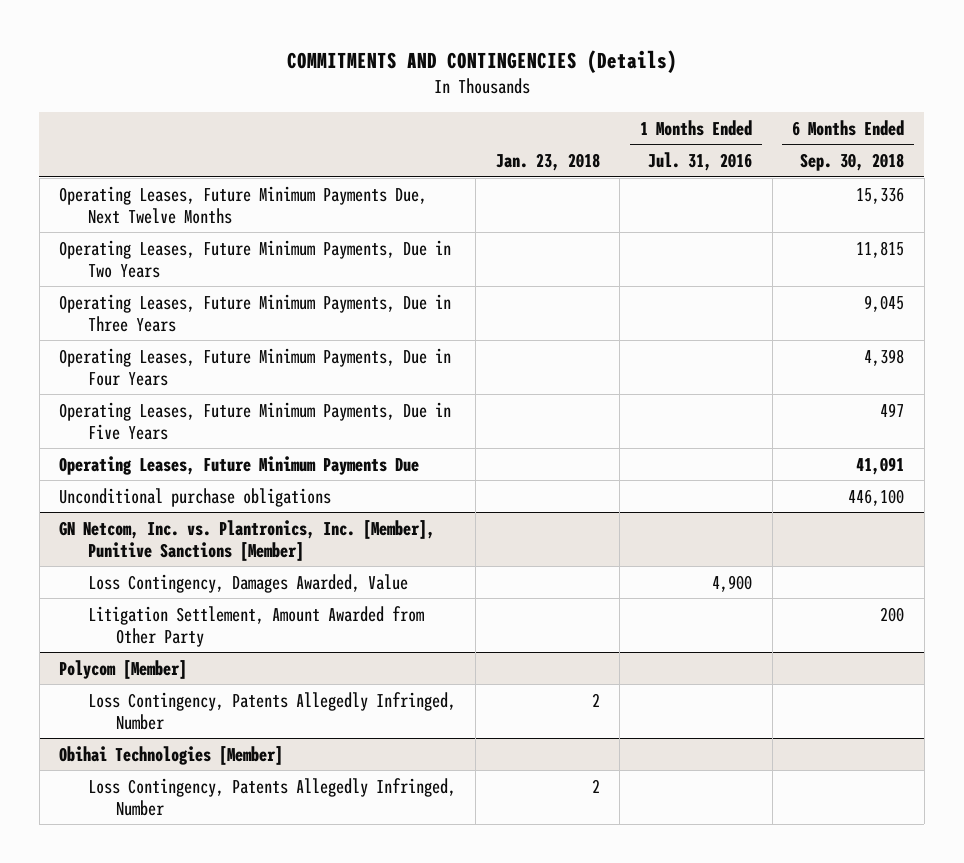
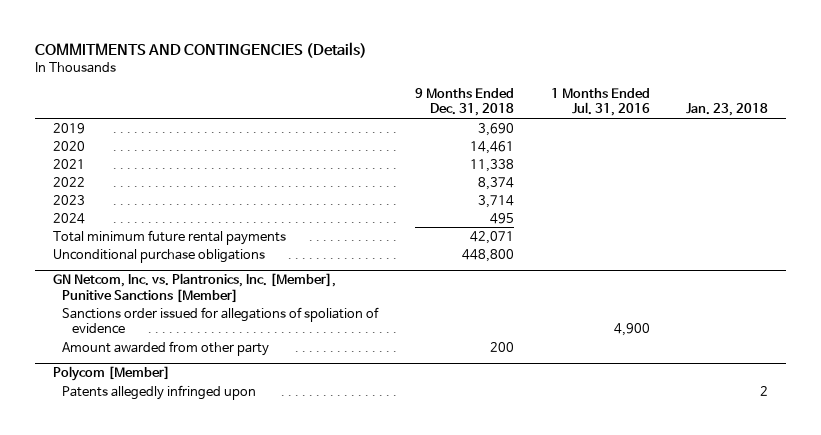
- | Jan. 23, 2018 | 1 Months Ended Jul. 31, 2016 | 6 Months Ended Sep. 30, 2018
+ | 9 Months Ended Dec. 31, 2018 | 1 Months Ended Jul. 31, 2016 | Jan. 23, 2018
- Operating Leases, Future Minimum Payments Due, Next Twelve Months | | | 15,336
- Operating Leases, Future Minimum Payments, Due in Two Years | | | 11,815
- Operating Leases, Future Minimum Payments, Due in Three Years | | | 9,045
- Operating Leases, Future Minimum Payments, Due in Four Years | | | 4,398
- Operating Leases, Future Minimum Payments, Due in Five Years | | | 497
- Operating Leases, Future Minimum Payments Due | | | 41,091
+ 2019 | 3,690 | |
+ 2020 | 14,461 | |
+ 2021 | 11,338 | |
+ 2022 | 8,374 | |
+ 2023 | 3,714 | |
+ 2024 | 495 | |
+ Total minimum future rental payments | 42,071 | |
@ GN Netcom, Inc. vs. Plantronics, Inc. [Member], Punitive Sanctions [Member]
- Loss Contingency, Damages Awarded, Value | | 4,900 |
- Litigation Settlement, Amount Awarded from Other Party | | | 200
+ Sanctions order issued for allegations of spoliation of evidence | | 4,900 |
+ Amount awarded from other party | 200 | |
@ Polycom [Member]
- Loss Contingency, Patents Allegedly Infringed, Number | 2 | |
- Obihai Technologies [Member]
- Loss Contingency, Patents Allegedly Infringed, Number | 2 | |
@ Polycom [Member]
+ Patents allegedly infringed upon | | | 2

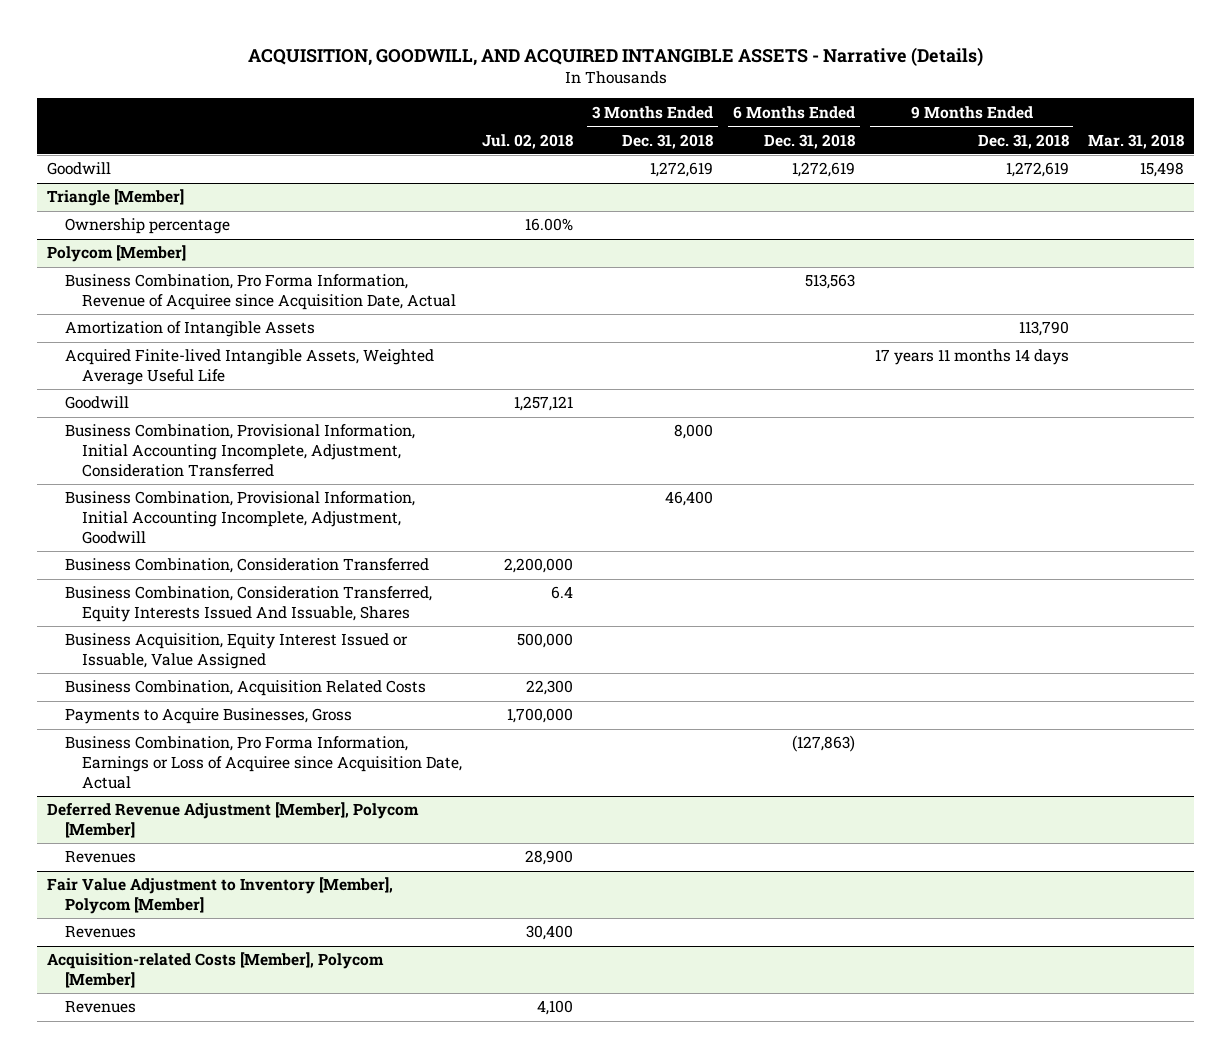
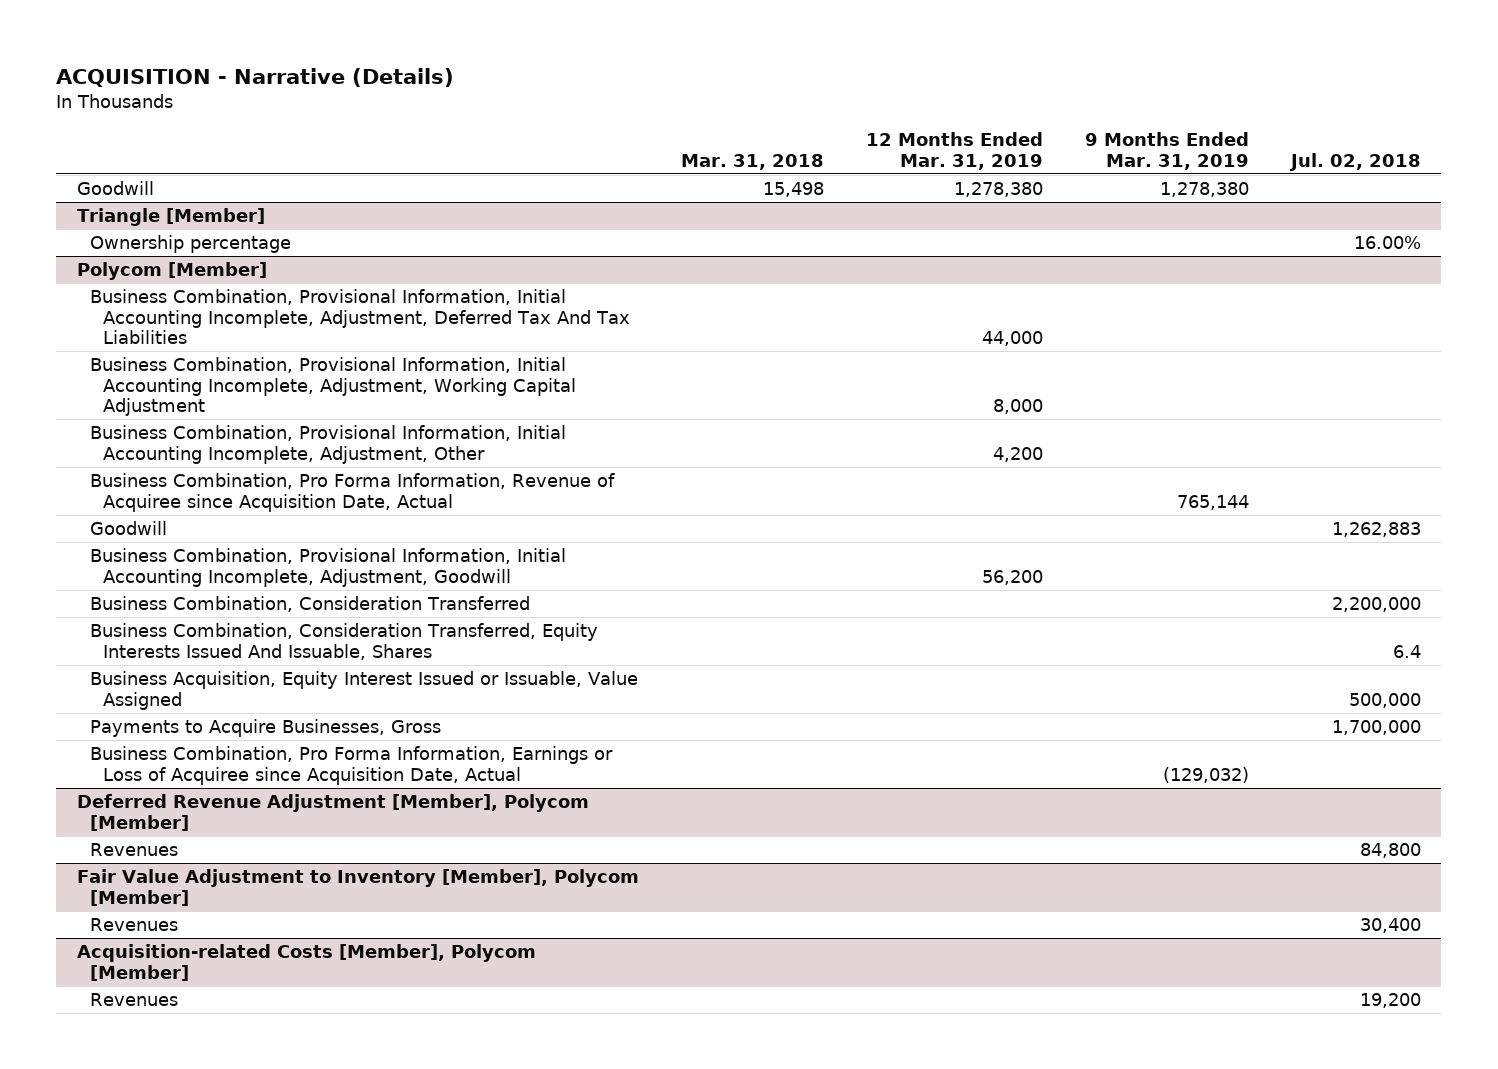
- ACQUISITION, GOODWILL, AND ACQUIRED INTANGIBLE ASSETS - Narrative (Details)
+ ACQUISITION - Narrative (Details)
- | Jul. 02, 2018 | 3 Months Ended Dec. 31, 2018 | 6 Months Ended Dec. 31, 2018 | 9 Months Ended Dec. 31, 2018 | Mar. 31, 2018
+ | Mar. 31, 2018 | 12 Months Ended Mar. 31, 2019 | 9 Months Ended Mar. 31, 2019 | Jul. 02, 2018
@ Polycom [Member]
+ Business Combination, Provisional Information, Initial Accounting Incomplete, Adjustment, Deferred Tax And Tax Liabilities | | 44,000 | |
+ Business Combination, Provisional Information, Initial Accounting Incomplete, Adjustment, Working Capital Adjustment | | 8,000 | |
+ Business Combination, Provisional Information, Initial Accounting Incomplete, Adjustment, Other | | 4,200 | |
- Amortization of Intangible Assets | | | | 113,790 |
- Acquired Finite-lived Intangible Assets, Weighted Average Useful Life | | | | 17 years 11 months 14 days |
- Goodwill | 1,257,121 | | | |
- Business Combination, Provisional Information, Initial Accounting Incomplete, Adjustment, Consideration Transferred | | 8,000 | | |
+ Goodwill | | | | 1,262,883
- Business Combination, Acquisition Related Costs | 22,300 | | | |
@ Deferred Revenue Adjustment [Member], Polycom [Member]
- Revenues | 28,900 | | | |
+ Revenues | | | | 84,800
@ Acquisition-related Costs [Member], Polycom [Member]
- Revenues | 4,100 | | | |
+ Revenues | | | | 19,200

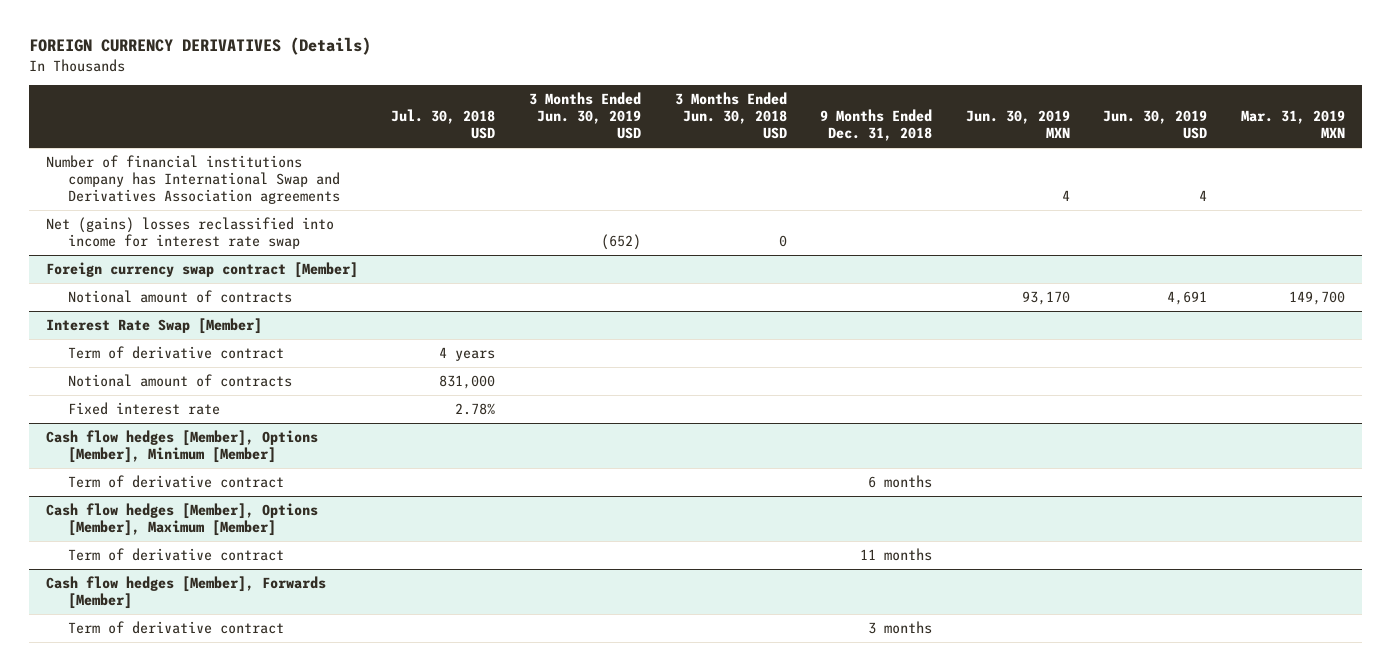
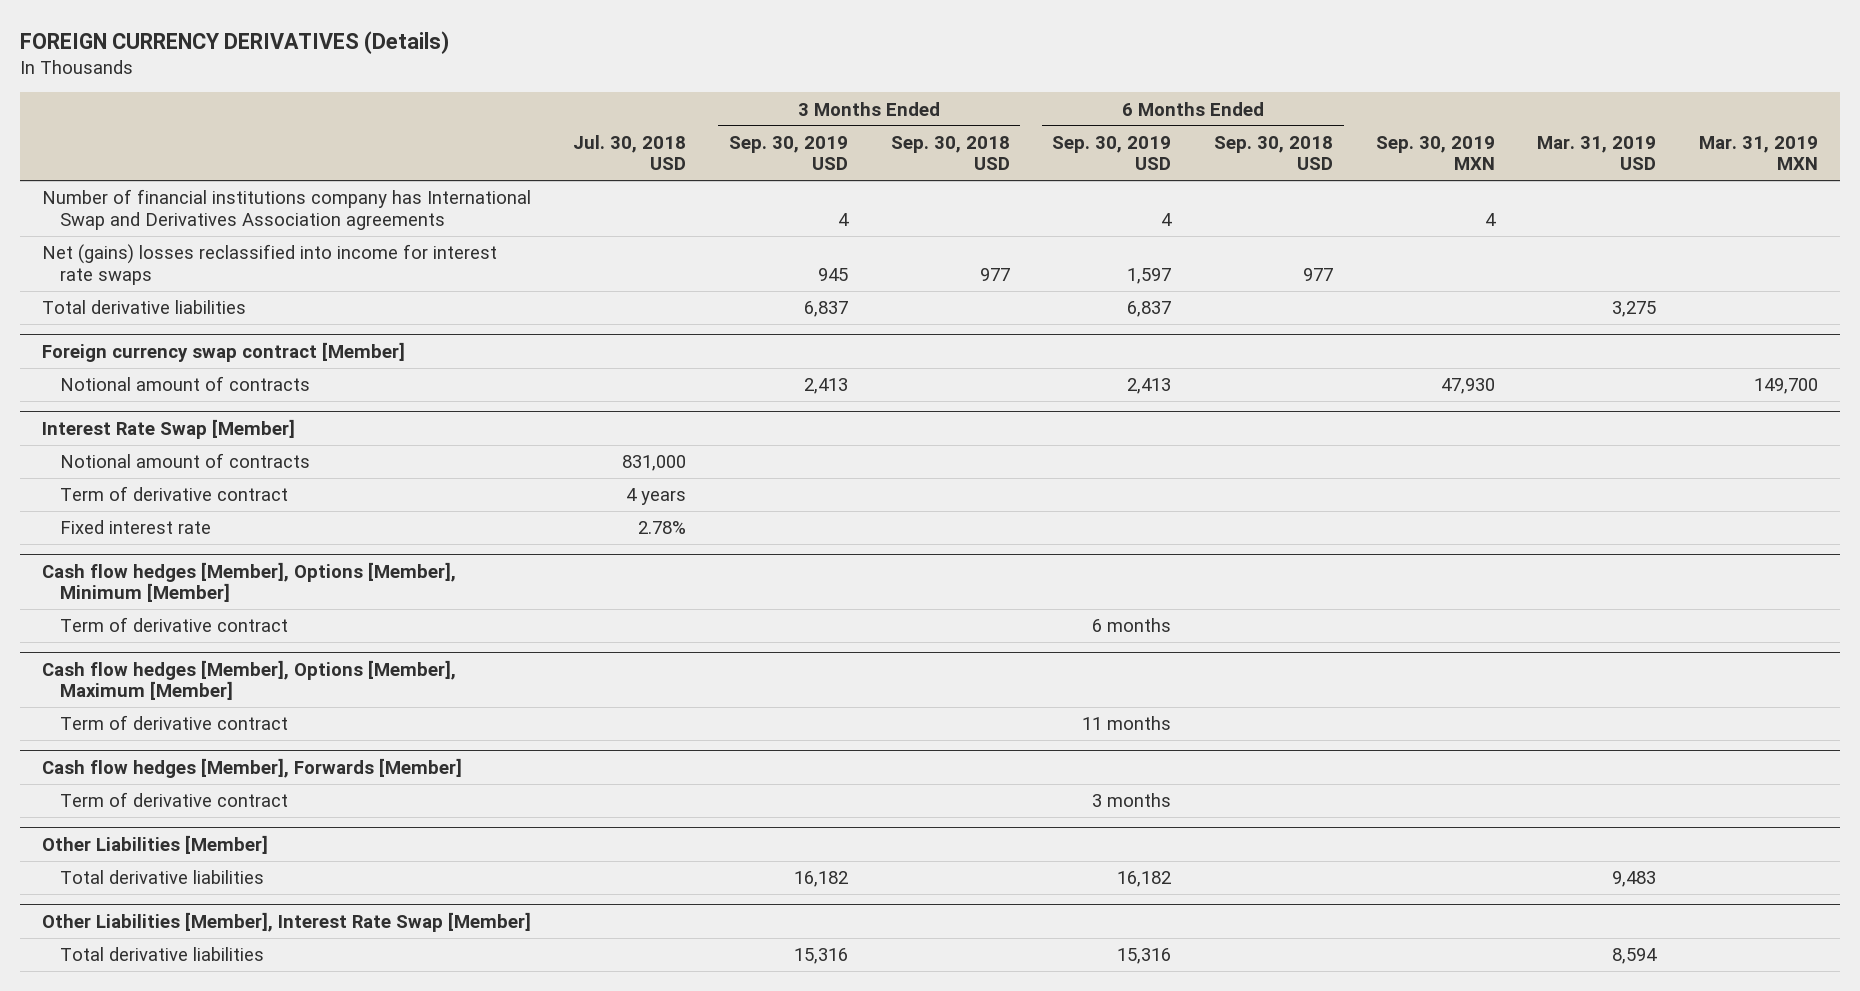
- | Jul. 30, 2018 USD | 3 Months Ended Jun. 30, 2019 USD | 3 Months Ended Jun. 30, 2018 USD | 9 Months Ended Dec. 31, 2018 | Jun. 30, 2019 MXN | Jun. 30, 2019 USD | Mar. 31, 2019 MXN
+ | Jul. 30, 2018 USD | 3 Months Ended Sep. 30, 2019 USD | 3 Months Ended Sep. 30, 2018 USD | 6 Months Ended Sep. 30, 2019 USD | 6 Months Ended Sep. 30, 2018 USD | Sep. 30, 2019 MXN | Mar. 31, 2019 USD | Mar. 31, 2019 MXN
- Net (gains) losses reclassified into income for interest rate swap | | (652) | 0 | | | |
+ Net (gains) losses reclassified into income for interest rate swaps | | 945 | 977 | 1,597 | 977 | | |
+ Total derivative liabilities | | 6,837 | | 6,837 | | | 3,275 |
@ Interest Rate Swap [Member]
moved down: Term of derivative contract | 4 years | | | | | | |
+ Other Liabilities [Member]
+ Total derivative liabilities | | 16,182 | | 16,182 | | | 9,483 |
+ Other Liabilities [Member], Interest Rate Swap [Member]
+ Total derivative liabilities | | 15,316 | | 15,316 | | | 8,594 |

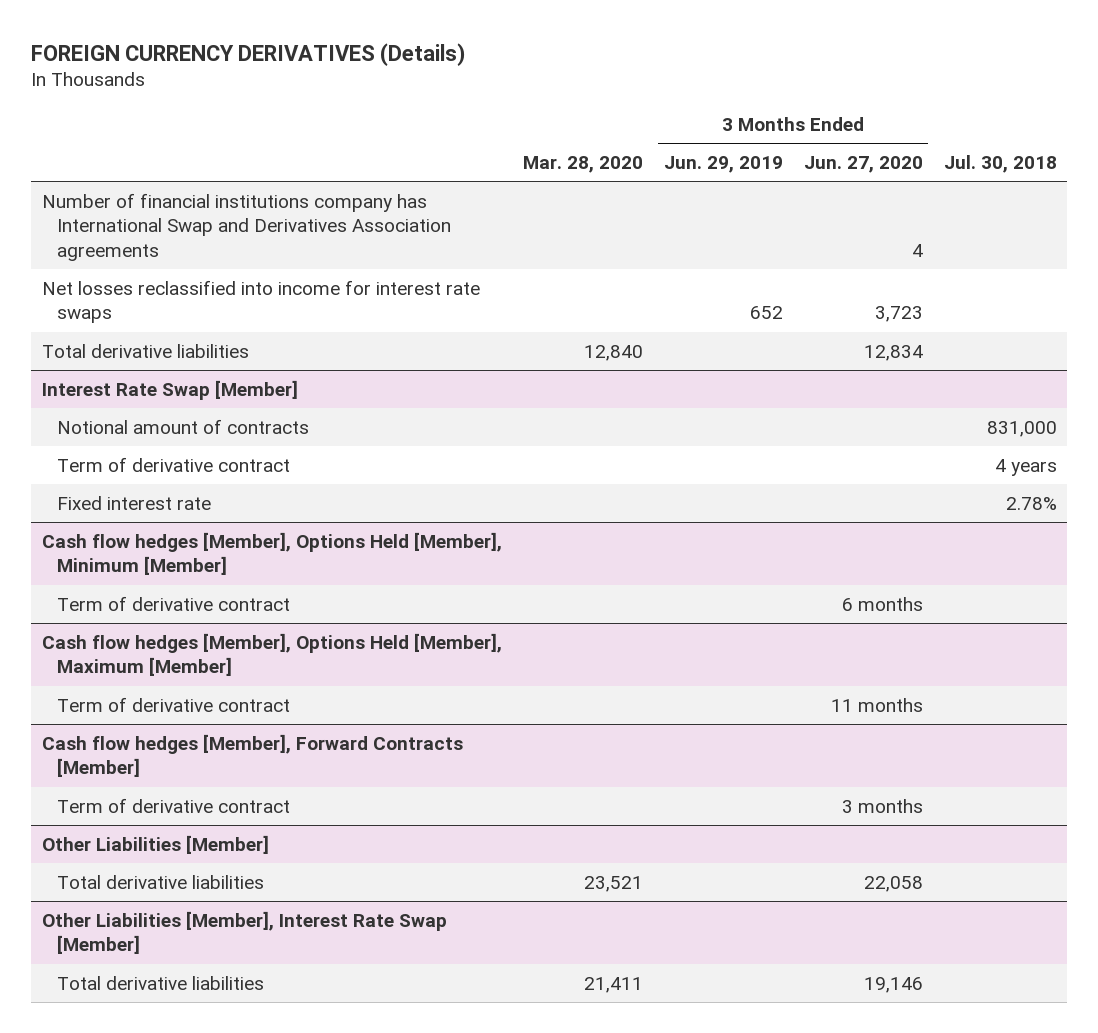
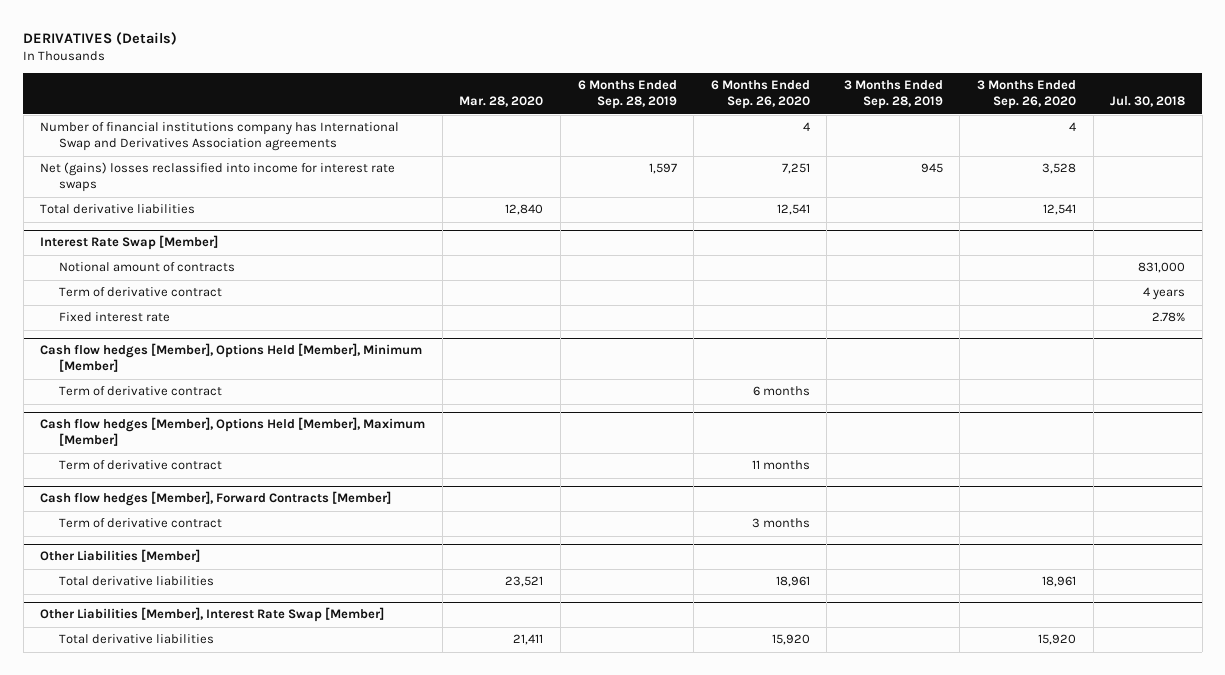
- FOREIGN CURRENCY DERIVATIVES (Details)
+ DERIVATIVES (Details)
- | Mar. 28, 2020 | 3 Months Ended Jun. 29, 2019 | 3 Months Ended Jun. 27, 2020 | Jul. 30, 2018
+ | Mar. 28, 2020 | 6 Months Ended Sep. 28, 2019 | 6 Months Ended Sep. 26, 2020 | 3 Months Ended Sep. 28, 2019 | 3 Months Ended Sep. 26, 2020 | Jul. 30, 2018
- Net losses reclassified into income for interest rate swaps | | 652 | 3,723 |
+ Net (gains) losses reclassified into income for interest rate swaps | | 1,597 | 7,251 | 945 | 3,528 |

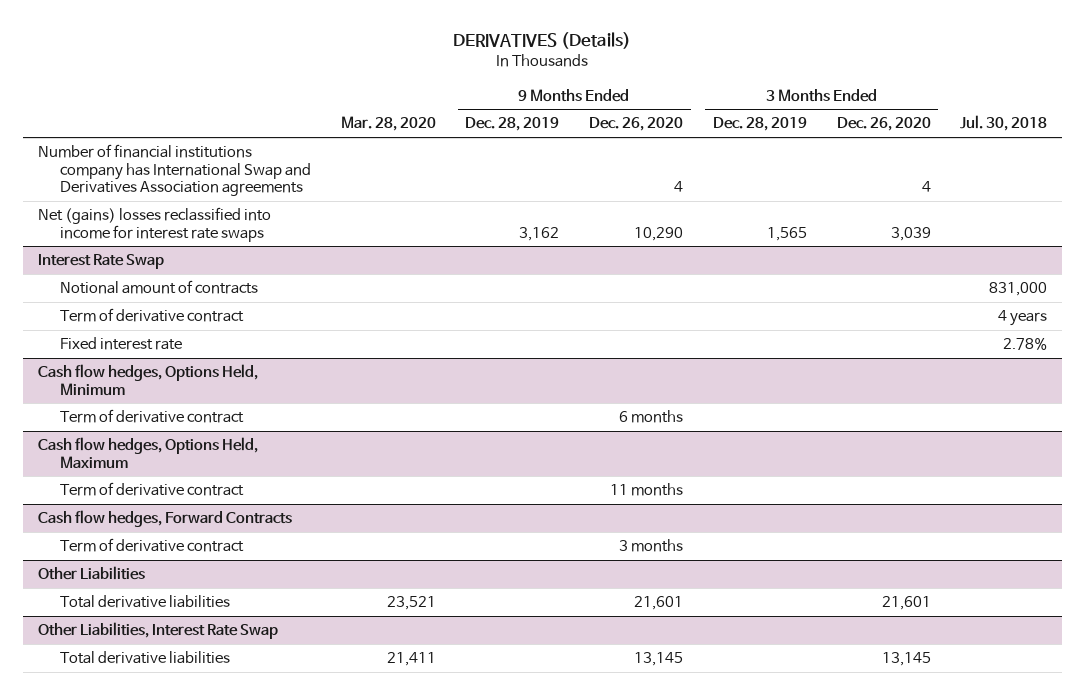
- | Mar. 28, 2020 | 6 Months Ended Sep. 28, 2019 | 6 Months Ended Sep. 26, 2020 | 3 Months Ended Sep. 28, 2019 | 3 Months Ended Sep. 26, 2020 | Jul. 30, 2018
+ | Mar. 28, 2020 | 9 Months Ended Dec. 28, 2019 | 9 Months Ended Dec. 26, 2020 | 3 Months Ended Dec. 28, 2019 | 3 Months Ended Dec. 26, 2020 | Jul. 30, 2018
- Total derivative liabilities | 12,840 | | 12,541 | | 12,541 |
- Interest Rate Swap [Member]
+ Interest Rate Swap
- Cash flow hedges [Member], Options Held [Member], Minimum [Member]
+ Cash flow hedges, Options Held, Minimum
- Cash flow hedges [Member], Options Held [Member], Maximum [Member]
+ Cash flow hedges, Options Held, Maximum
- Cash flow hedges [Member], Forward Contracts [Member]
+ Cash flow hedges, Forward Contracts
- Other Liabilities [Member]
+ Other Liabilities
- Other Liabilities [Member], Interest Rate Swap [Member]
+ Other Liabilities, Interest Rate Swap

